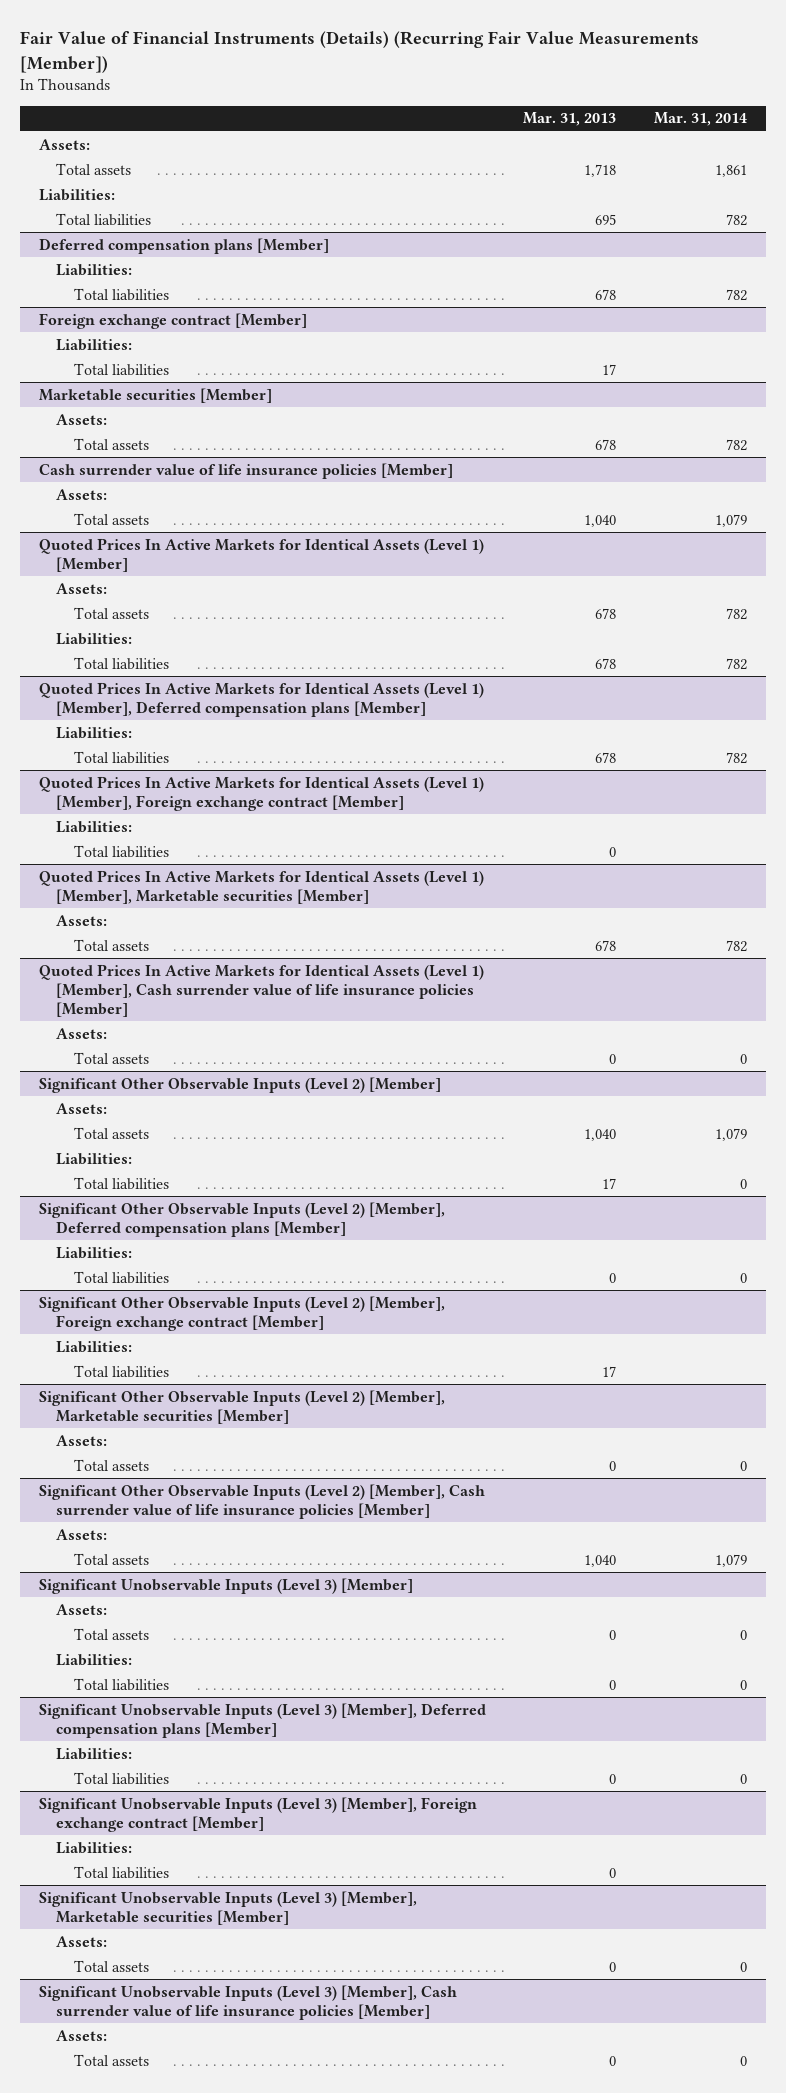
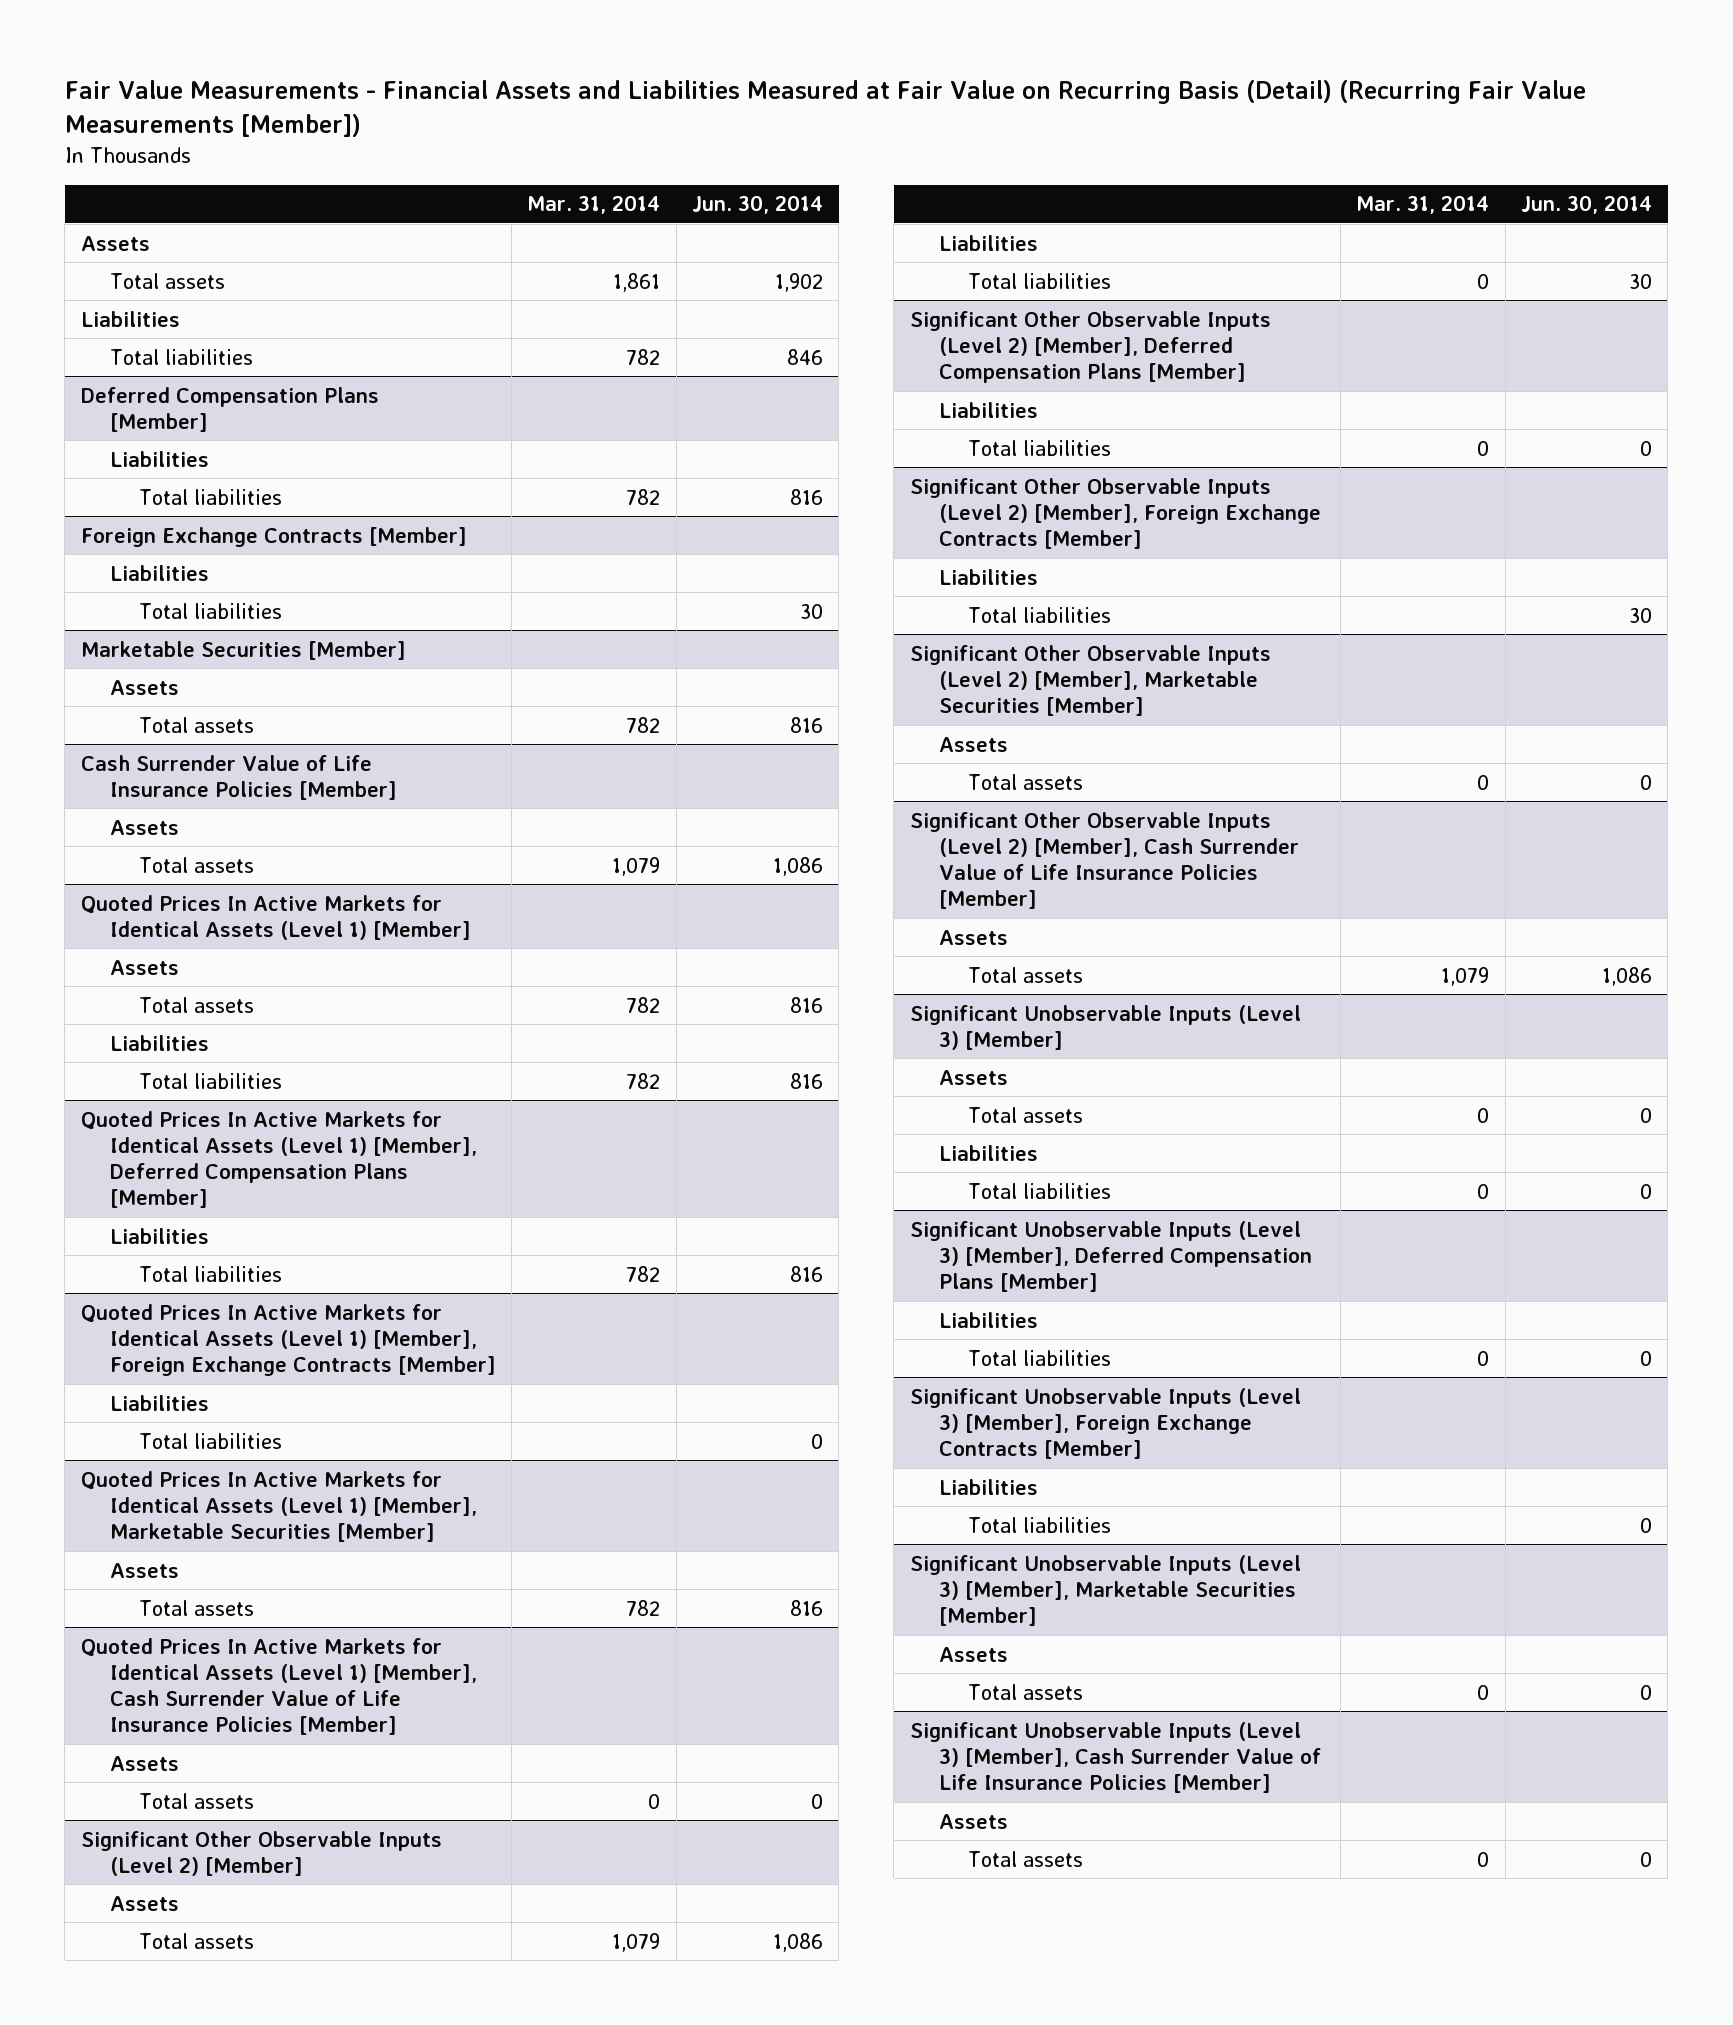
- Fair Value of Financial Instruments (Details) (Recurring Fair Value Measurements [Member])
+ Fair Value Measurements - Financial Assets and Liabilities Measured at Fair Value on Recurring Basis (Detail) (Recurring Fair Value Measurements [Member])
- | Mar. 31, 2013 | Mar. 31, 2014
+ | Mar. 31, 2014 | Jun. 30, 2014
- Assets:
+ Assets
- Liabilities:
+ Liabilities
- Deferred compensation plans [Member]
- Liabilities:
+ Deferred Compensation Plans [Member]
+ Liabilities
- Foreign exchange contract [Member]
- Liabilities:
+ Foreign Exchange Contracts [Member]
+ Liabilities
- Marketable securities [Member]
- Assets:
+ Marketable Securities [Member]
+ Assets
- Cash surrender value of life insurance policies [Member]
- Assets:
+ Cash Surrender Value of Life Insurance Policies [Member]
+ Assets
@ Quoted Prices In Active Markets for Identical Assets (Level 1) [Member]
- Assets:
+ Assets
- Liabilities:
+ Liabilities
- Quoted Prices In Active Markets for Identical Assets (Level 1) [Member], Deferred compensation plans [Member]
- Liabilities:
+ Quoted Prices In Active Markets for Identical Assets (Level 1) [Member], Deferred Compensation Plans [Member]
+ Liabilities
- Quoted Prices In Active Markets for Identical Assets (Level 1) [Member], Foreign exchange contract [Member]
- Liabilities:
+ Quoted Prices In Active Markets for Identical Assets (Level 1) [Member], Foreign Exchange Contracts [Member]
+ Liabilities
- Quoted Prices In Active Markets for Identical Assets (Level 1) [Member], Marketable securities [Member]
- Assets:
+ Quoted Prices In Active Markets for Identical Assets (Level 1) [Member], Marketable Securities [Member]
+ Assets
- Quoted Prices In Active Markets for Identical Assets (Level 1) [Member], Cash surrender value of life insurance policies [Member]
- Assets:
+ Quoted Prices In Active Markets for Identical Assets (Level 1) [Member], Cash Surrender Value of Life Insurance Policies [Member]
+ Assets
@ Significant Other Observable Inputs (Level 2) [Member]
- Assets:
+ Assets
- Liabilities:
+ Liabilities
- Significant Other Observable Inputs (Level 2) [Member], Deferred compensation plans [Member]
- Liabilities:
+ Significant Other Observable Inputs (Level 2) [Member], Deferred Compensation Plans [Member]
+ Liabilities
- Significant Other Observable Inputs (Level 2) [Member], Foreign exchange contract [Member]
- Liabilities:
+ Significant Other Observable Inputs (Level 2) [Member], Foreign Exchange Contracts [Member]
+ Liabilities
- Significant Other Observable Inputs (Level 2) [Member], Marketable securities [Member]
- Assets:
+ Significant Other Observable Inputs (Level 2) [Member], Marketable Securities [Member]
+ Assets
- Significant Other Observable Inputs (Level 2) [Member], Cash surrender value of life insurance policies [Member]
- Assets:
+ Significant Other Observable Inputs (Level 2) [Member], Cash Surrender Value of Life Insurance Policies [Member]
+ Assets
@ Significant Unobservable Inputs (Level 3) [Member]
- Assets:
+ Assets
- Liabilities:
+ Liabilities
- Significant Unobservable Inputs (Level 3) [Member], Deferred compensation plans [Member]
- Liabilities:
+ Significant Unobservable Inputs (Level 3) [Member], Deferred Compensation Plans [Member]
+ Liabilities
- Significant Unobservable Inputs (Level 3) [Member], Foreign exchange contract [Member]
- Liabilities:
+ Significant Unobservable Inputs (Level 3) [Member], Foreign Exchange Contracts [Member]
+ Liabilities
- Significant Unobservable Inputs (Level 3) [Member], Marketable securities [Member]
- Assets:
+ Significant Unobservable Inputs (Level 3) [Member], Marketable Securities [Member]
+ Assets
- Significant Unobservable Inputs (Level 3) [Member], Cash surrender value of life insurance policies [Member]
- Assets:
+ Significant Unobservable Inputs (Level 3) [Member], Cash Surrender Value of Life Insurance Policies [Member]
+ Assets

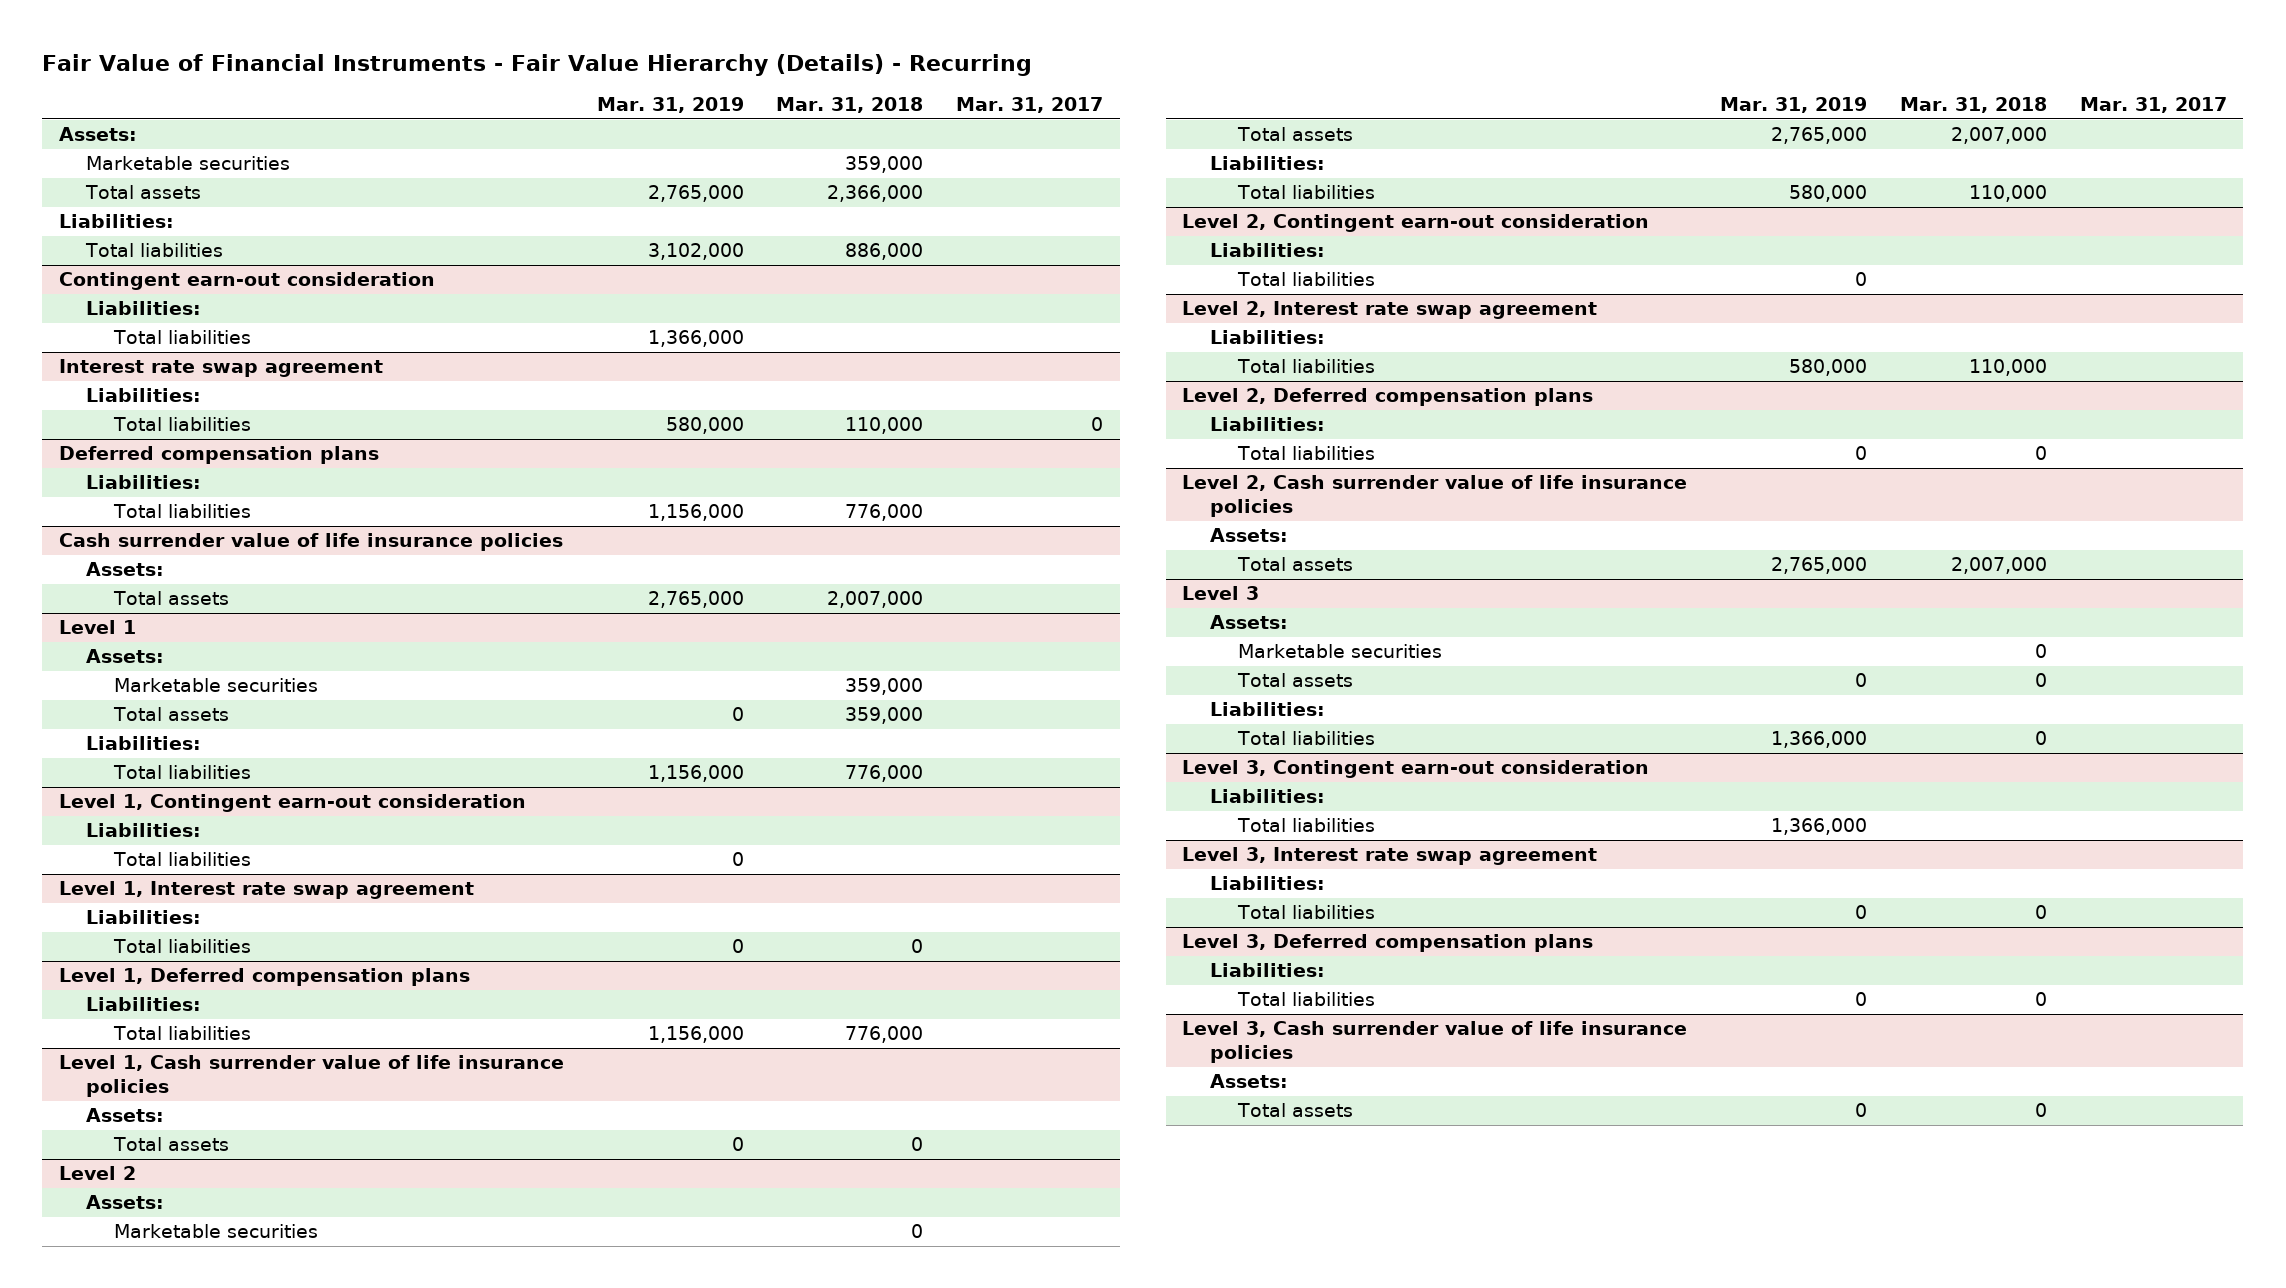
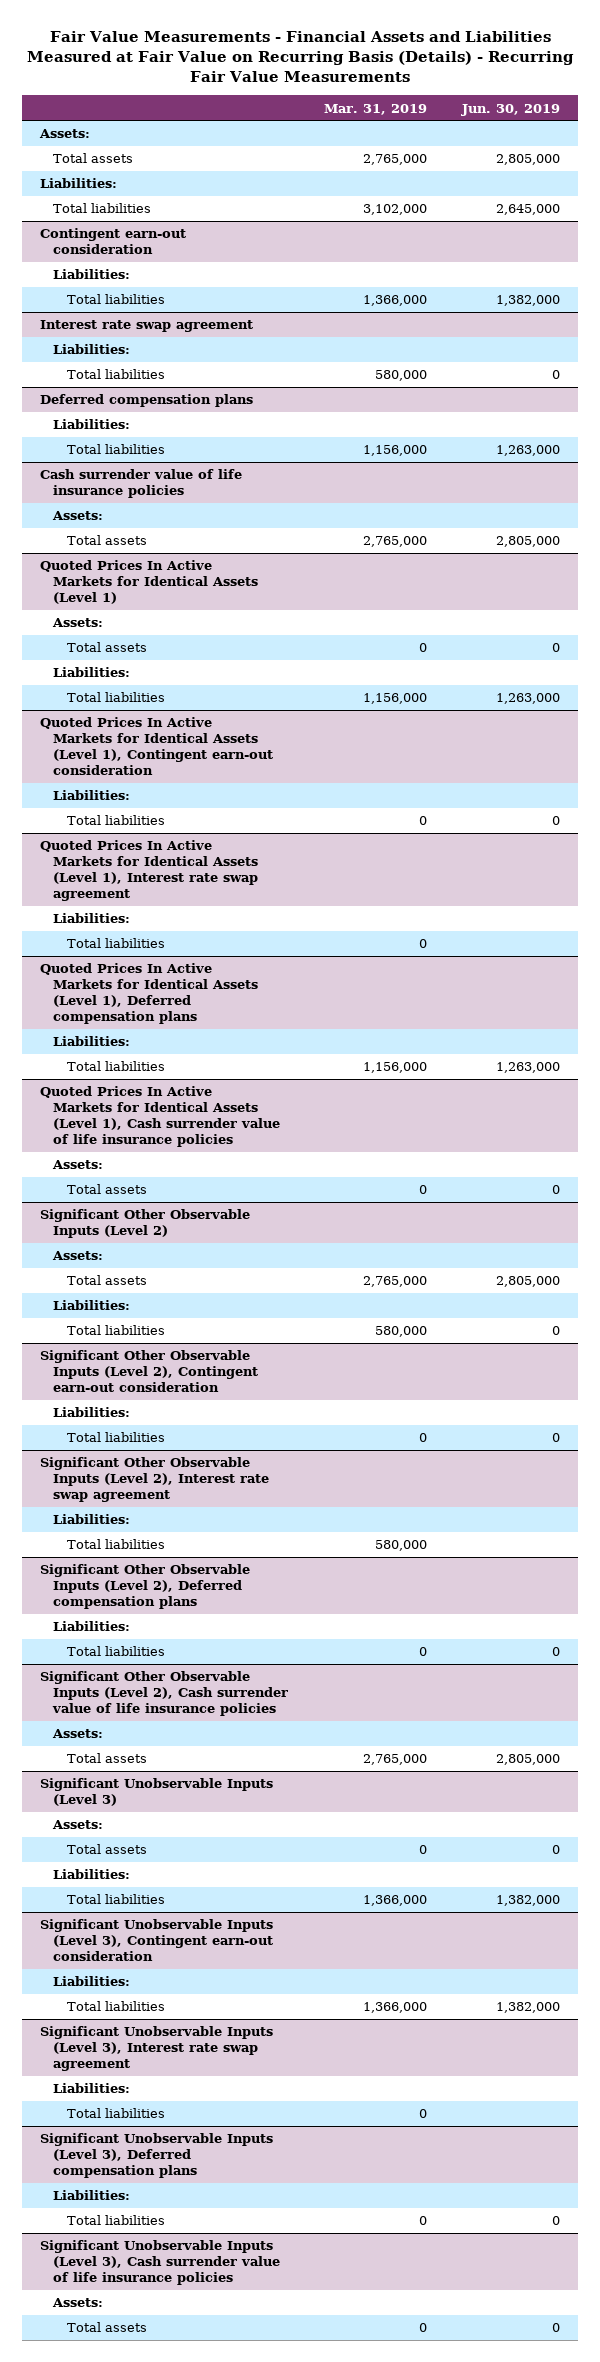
- Fair Value of Financial Instruments - Fair Value Hierarchy (Details) - Recurring
+ Fair Value Measurements - Financial Assets and Liabilities Measured at Fair Value on Recurring Basis (Details) - Recurring Fair Value Measurements
- | Mar. 31, 2019 | Mar. 31, 2018 | Mar. 31, 2017
+ | Mar. 31, 2019 | Jun. 30, 2019
- Marketable securities | | 359,000 |
- Level 1
+ Quoted Prices In Active Markets for Identical Assets (Level 1)
- Marketable securities | | 359,000 |
- Level 1, Contingent earn-out consideration
+ Quoted Prices In Active Markets for Identical Assets (Level 1), Contingent earn-out consideration
- Level 1, Interest rate swap agreement
+ Quoted Prices In Active Markets for Identical Assets (Level 1), Interest rate swap agreement
- Level 1, Deferred compensation plans
+ Quoted Prices In Active Markets for Identical Assets (Level 1), Deferred compensation plans
- Level 1, Cash surrender value of life insurance policies
+ Quoted Prices In Active Markets for Identical Assets (Level 1), Cash surrender value of life insurance policies
- Level 2
+ Significant Other Observable Inputs (Level 2)
- Marketable securities | | 0 |
- Level 2, Contingent earn-out consideration
+ Significant Other Observable Inputs (Level 2), Contingent earn-out consideration
- Level 2, Interest rate swap agreement
+ Significant Other Observable Inputs (Level 2), Interest rate swap agreement
- Level 2, Deferred compensation plans
+ Significant Other Observable Inputs (Level 2), Deferred compensation plans
- Level 2, Cash surrender value of life insurance policies
+ Significant Other Observable Inputs (Level 2), Cash surrender value of life insurance policies
- Level 3
+ Significant Unobservable Inputs (Level 3)
- Marketable securities | | 0 |
- Level 3, Contingent earn-out consideration
+ Significant Unobservable Inputs (Level 3), Contingent earn-out consideration
- Level 3, Interest rate swap agreement
+ Significant Unobservable Inputs (Level 3), Interest rate swap agreement
- Level 3, Deferred compensation plans
+ Significant Unobservable Inputs (Level 3), Deferred compensation plans
- Level 3, Cash surrender value of life insurance policies
+ Significant Unobservable Inputs (Level 3), Cash surrender value of life insurance policies

